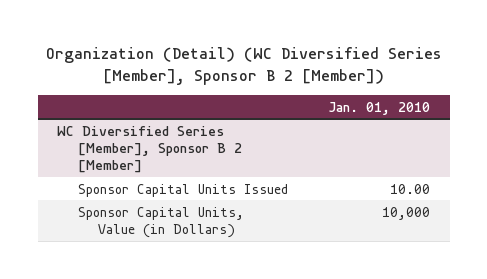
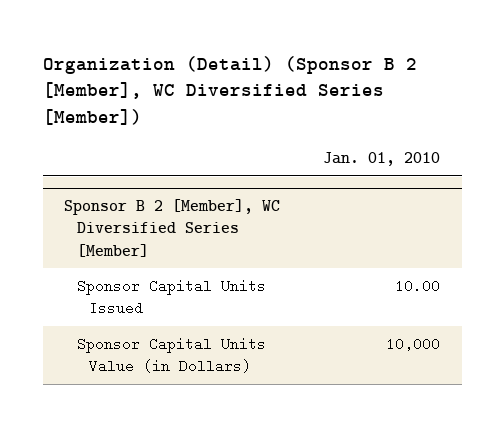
- Organization (Detail) (WC Diversified Series [Member], Sponsor B 2 [Member])
+ Organization (Detail) (Sponsor B 2 [Member], WC Diversified Series [Member])
- WC Diversified Series [Member], Sponsor B 2 [Member]
+ Sponsor B 2 [Member], WC Diversified Series [Member]
- Sponsor Capital Units, Value (in Dollars) | 10,000
+ Sponsor Capital Units Value (in Dollars) | 10,000

